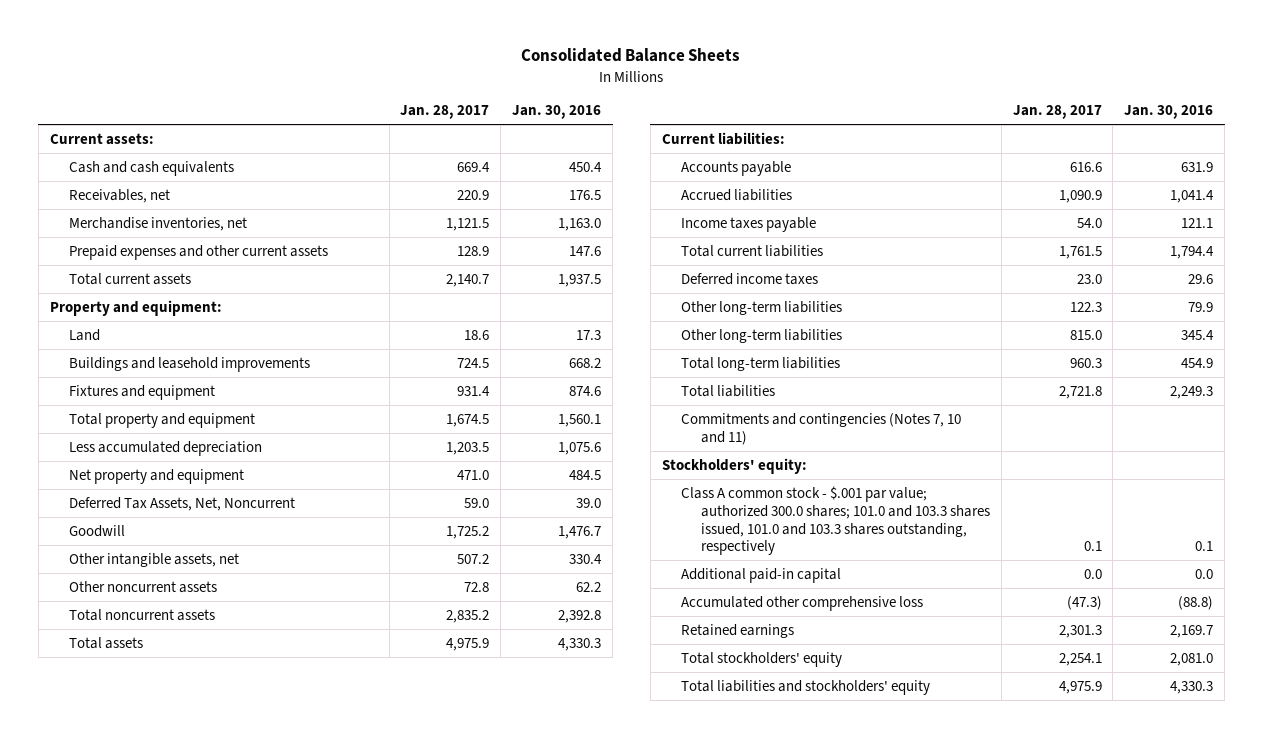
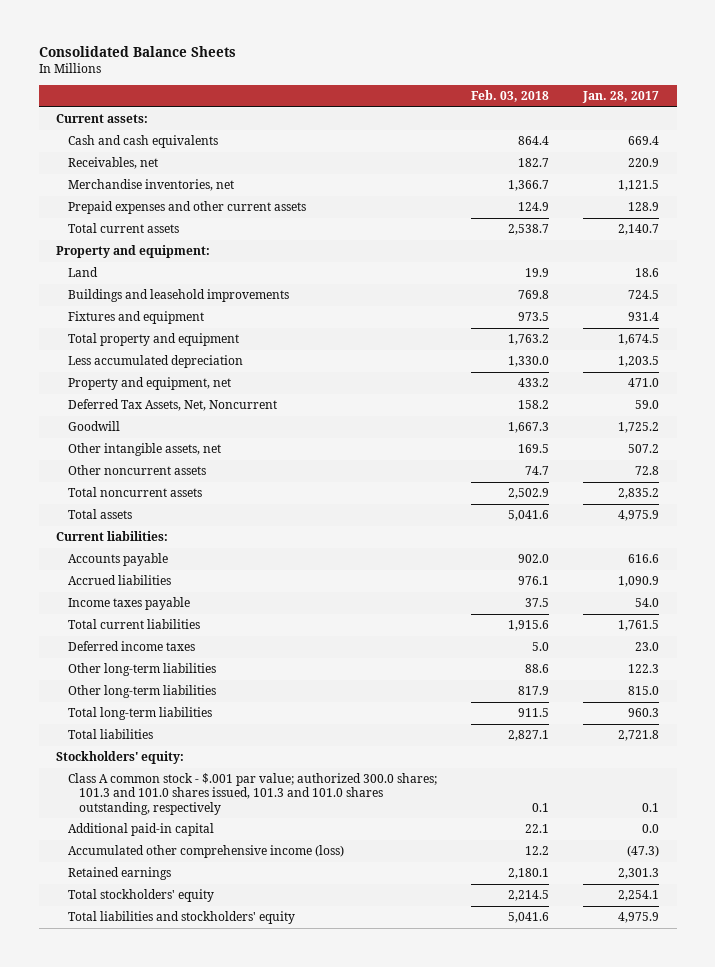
- | Jan. 28, 2017 | Jan. 30, 2016
+ | Feb. 03, 2018 | Jan. 28, 2017
- Net property and equipment | 471.0 | 484.5
+ Property and equipment, net | 433.2 | 471.0
- Commitments and contingencies (Notes 7, 10 and 11)
- Class A common stock - $.001 par value; authorized 300.0 shares; 101.0 and 103.3 shares issued, 101.0 and 103.3 shares outstanding, respectively | 0.1 | 0.1
+ Class A common stock - $.001 par value; authorized 300.0 shares; 101.3 and 101.0 shares issued, 101.3 and 101.0 shares outstanding, respectively | 0.1 | 0.1
- Accumulated other comprehensive loss | (47.3) | (88.8)
+ Accumulated other comprehensive income (loss) | 12.2 | (47.3)

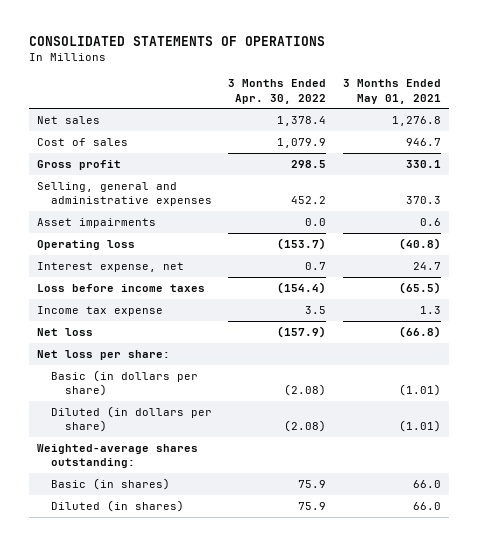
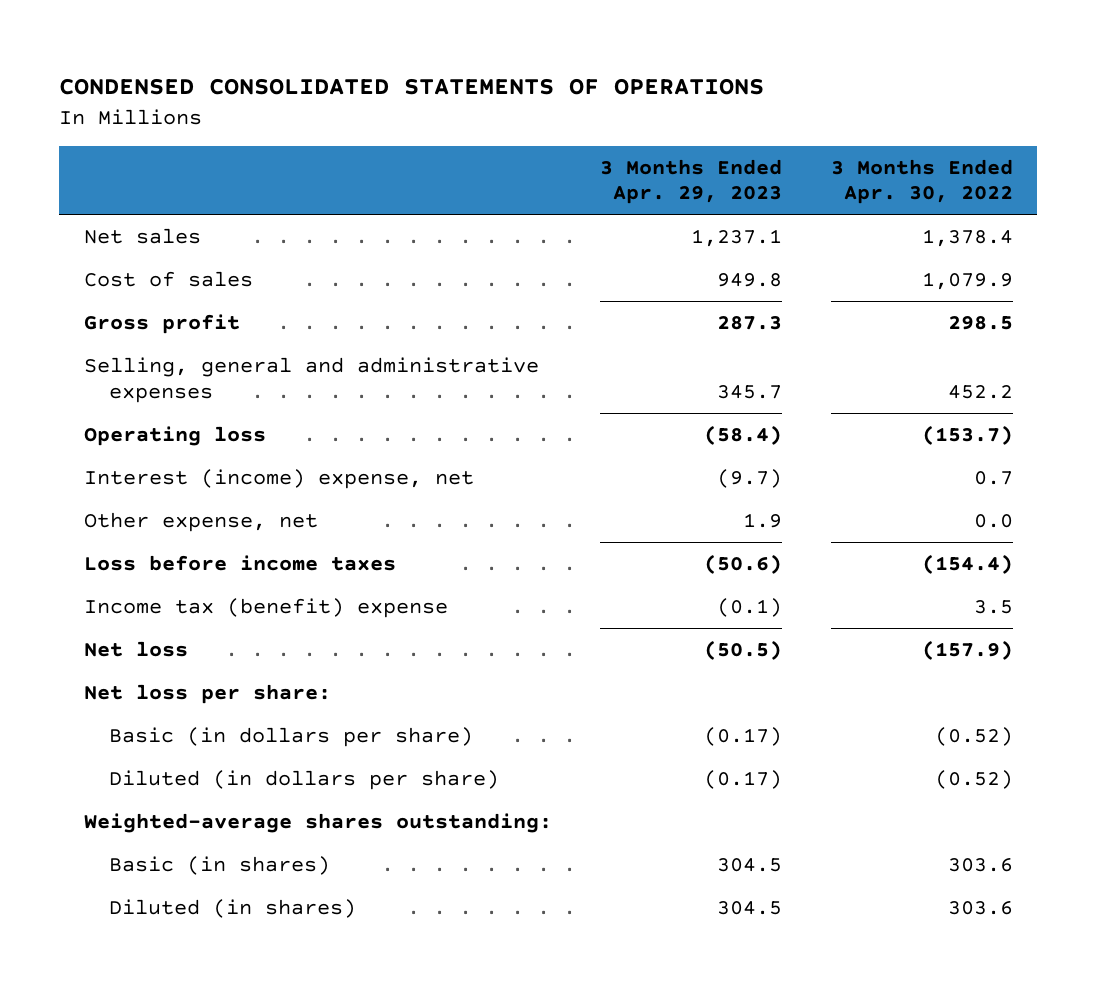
- CONSOLIDATED STATEMENTS OF OPERATIONS
+ CONDENSED CONSOLIDATED STATEMENTS OF OPERATIONS
- | 3 Months Ended Apr. 30, 2022 | 3 Months Ended May 01, 2021
+ | 3 Months Ended Apr. 29, 2023 | 3 Months Ended Apr. 30, 2022
- Asset impairments | 0.0 | 0.6
- Interest expense, net | 0.7 | 24.7
+ Interest (income) expense, net | (9.7) | 0.7
+ Other expense, net | 1.9 | 0.0
- Income tax expense | 3.5 | 1.3
+ Income tax (benefit) expense | (0.1) | 3.5
- Basic (in dollars per share) | (2.08) | (1.01)
- Diluted (in dollars per share) | (2.08) | (1.01)
+ Basic (in dollars per share) | (0.17) | (0.52)
+ Diluted (in dollars per share) | (0.17) | (0.52)
- Basic (in shares) | 75.9 | 66.0
- Diluted (in shares) | 75.9 | 66.0
+ Basic (in shares) | 304.5 | 303.6
+ Diluted (in shares) | 304.5 | 303.6

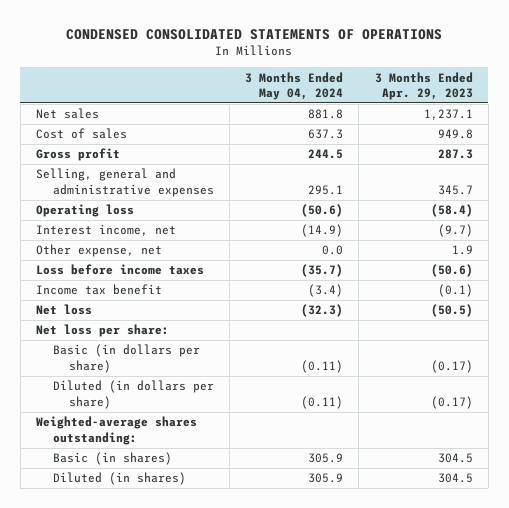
- | 3 Months Ended Apr. 29, 2023 | 3 Months Ended Apr. 30, 2022
+ | 3 Months Ended May 04, 2024 | 3 Months Ended Apr. 29, 2023
- Interest (income) expense, net | (9.7) | 0.7
+ Interest income, net | (14.9) | (9.7)
- Income tax (benefit) expense | (0.1) | 3.5
+ Income tax benefit | (3.4) | (0.1)

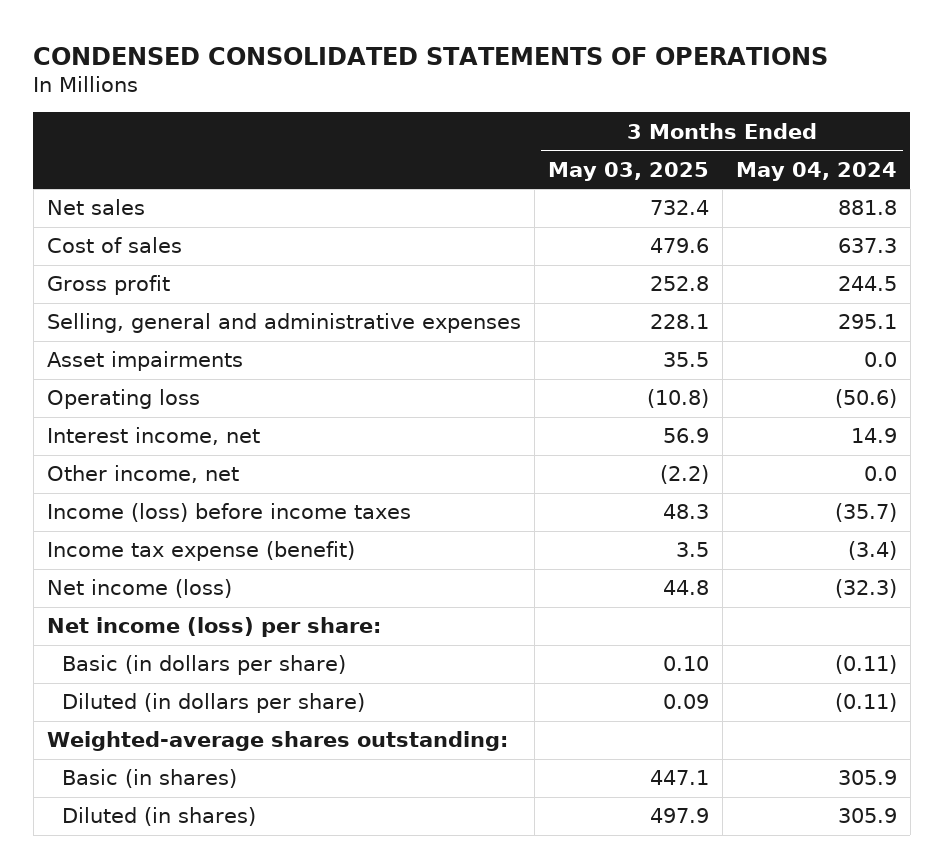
- | 3 Months Ended May 04, 2024 | 3 Months Ended Apr. 29, 2023
+ | 3 Months Ended May 03, 2025 | 3 Months Ended May 04, 2024
+ Asset impairments | 35.5 | 0.0
- Interest income, net | (14.9) | (9.7)
- Other expense, net | 0.0 | 1.9
- Loss before income taxes | (35.7) | (50.6)
- Income tax benefit | (3.4) | (0.1)
- Net loss | (32.3) | (50.5)
- Net loss per share:
+ Interest income, net | 56.9 | 14.9
+ Other income, net | (2.2) | 0.0
+ Income (loss) before income taxes | 48.3 | (35.7)
+ Income tax expense (benefit) | 3.5 | (3.4)
+ Net income (loss) | 44.8 | (32.3)
+ Net income (loss) per share:

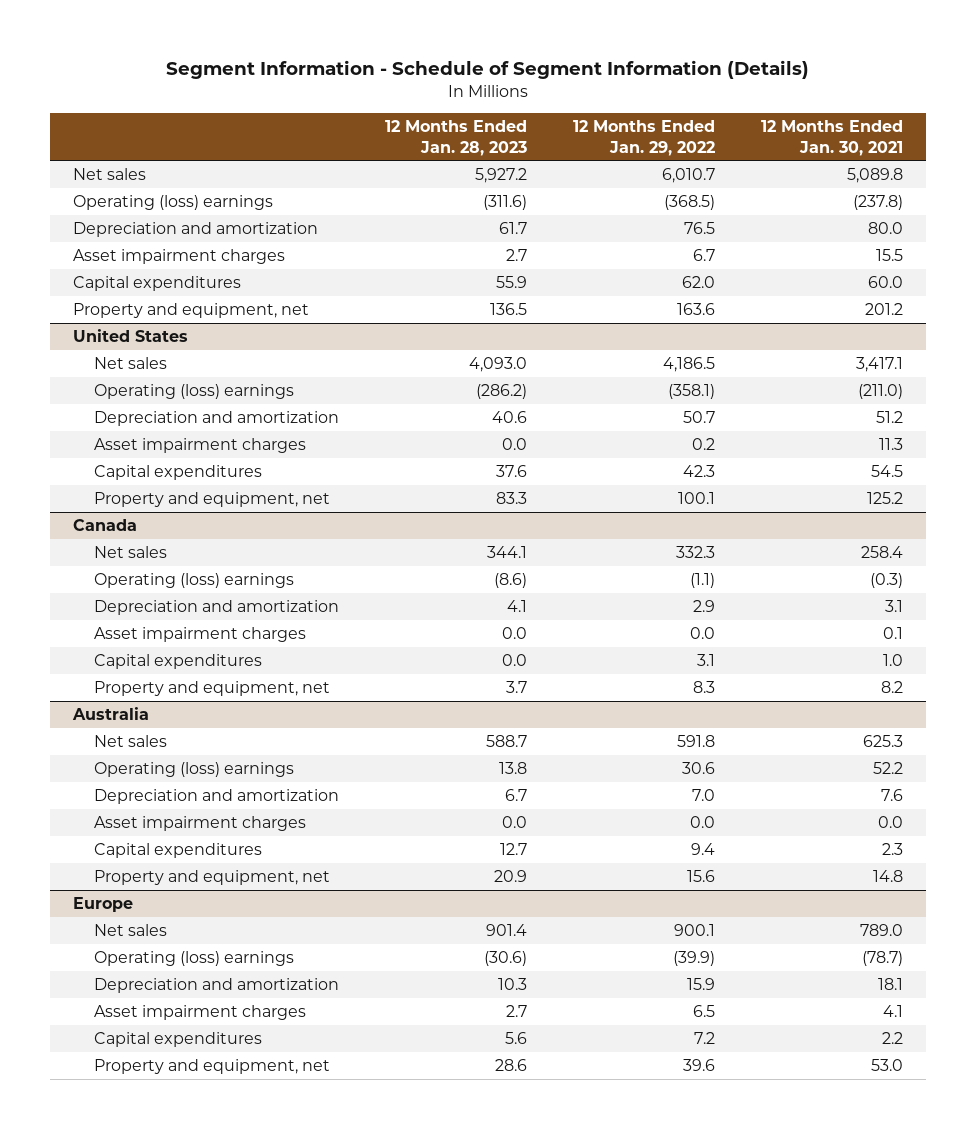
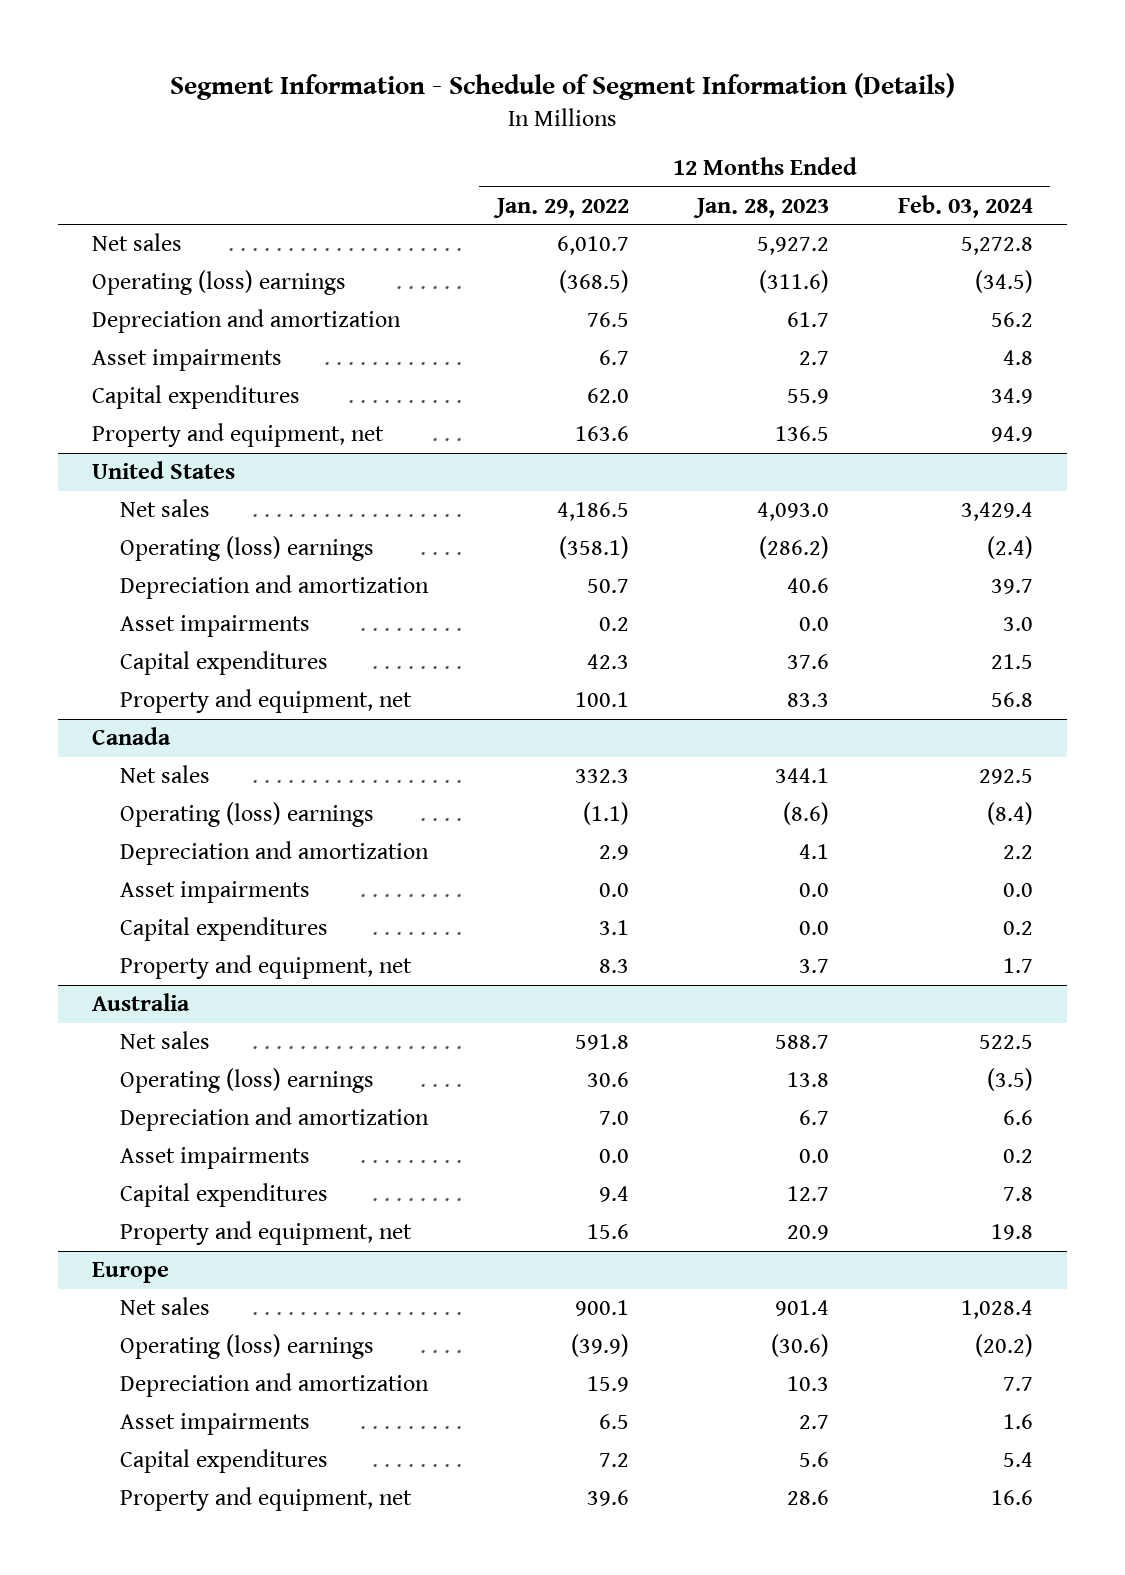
- | 12 Months Ended Jan. 28, 2023 | 12 Months Ended Jan. 29, 2022 | 12 Months Ended Jan. 30, 2021
+ | 12 Months Ended Jan. 29, 2022 | 12 Months Ended Jan. 28, 2023 | 12 Months Ended Feb. 03, 2024
- Asset impairment charges | 2.7 | 6.7 | 15.5
+ Asset impairments | 6.7 | 2.7 | 4.8
@ United States
- Asset impairment charges | 0.0 | 0.2 | 11.3
+ Asset impairments | 0.2 | 0.0 | 3.0
@ Canada
- Asset impairment charges | 0.0 | 0.0 | 0.1
+ Asset impairments | 0.0 | 0.0 | 0.0
@ Australia
- Asset impairment charges | 0.0 | 0.0 | 0.0
+ Asset impairments | 0.0 | 0.0 | 0.2
@ Europe
- Asset impairment charges | 2.7 | 6.5 | 4.1
+ Asset impairments | 6.5 | 2.7 | 1.6

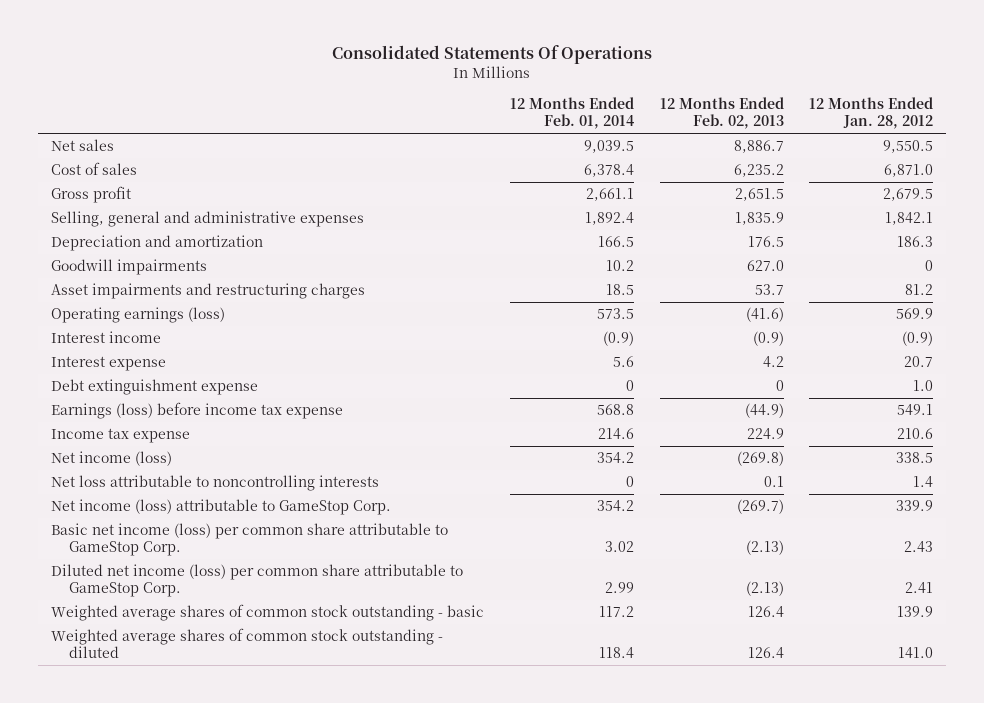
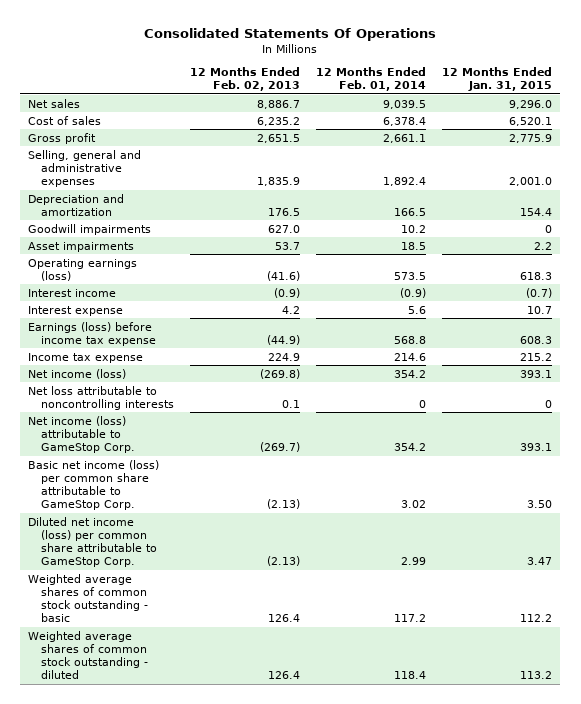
- | 12 Months Ended Feb. 01, 2014 | 12 Months Ended Feb. 02, 2013 | 12 Months Ended Jan. 28, 2012
+ | 12 Months Ended Feb. 02, 2013 | 12 Months Ended Feb. 01, 2014 | 12 Months Ended Jan. 31, 2015
- Asset impairments and restructuring charges | 18.5 | 53.7 | 81.2
+ Asset impairments | 53.7 | 18.5 | 2.2
- Debt extinguishment expense | 0 | 0 | 1.0

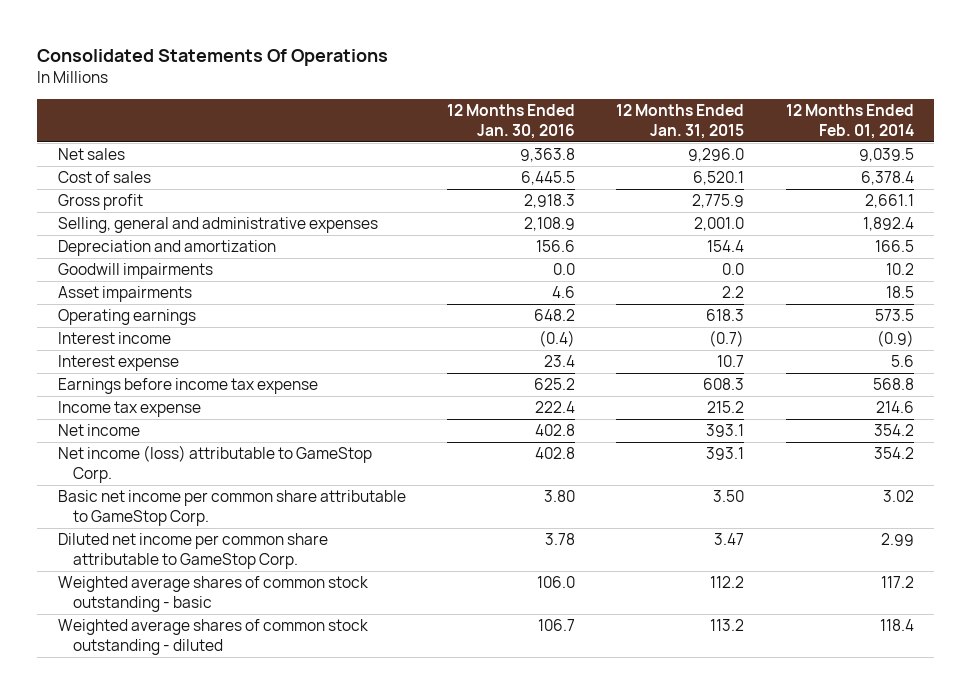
- | 12 Months Ended Feb. 02, 2013 | 12 Months Ended Feb. 01, 2014 | 12 Months Ended Jan. 31, 2015
+ | 12 Months Ended Jan. 30, 2016 | 12 Months Ended Jan. 31, 2015 | 12 Months Ended Feb. 01, 2014
- Goodwill impairments | 627.0 | 10.2 | 0
+ Goodwill impairments | 0.0 | 0.0 | 10.2
- Operating earnings (loss) | (41.6) | 573.5 | 618.3
+ Operating earnings | 648.2 | 618.3 | 573.5
- Earnings (loss) before income tax expense | (44.9) | 568.8 | 608.3
+ Earnings before income tax expense | 625.2 | 608.3 | 568.8
- Net income (loss) | (269.8) | 354.2 | 393.1
- Net loss attributable to noncontrolling interests | 0.1 | 0 | 0
+ Net income | 402.8 | 393.1 | 354.2
- Basic net income (loss) per common share attributable to GameStop Corp. | (2.13) | 3.02 | 3.50
- Diluted net income (loss) per common share attributable to GameStop Corp. | (2.13) | 2.99 | 3.47
+ Basic net income per common share attributable to GameStop Corp. | 3.80 | 3.50 | 3.02
+ Diluted net income per common share attributable to GameStop Corp. | 3.78 | 3.47 | 2.99

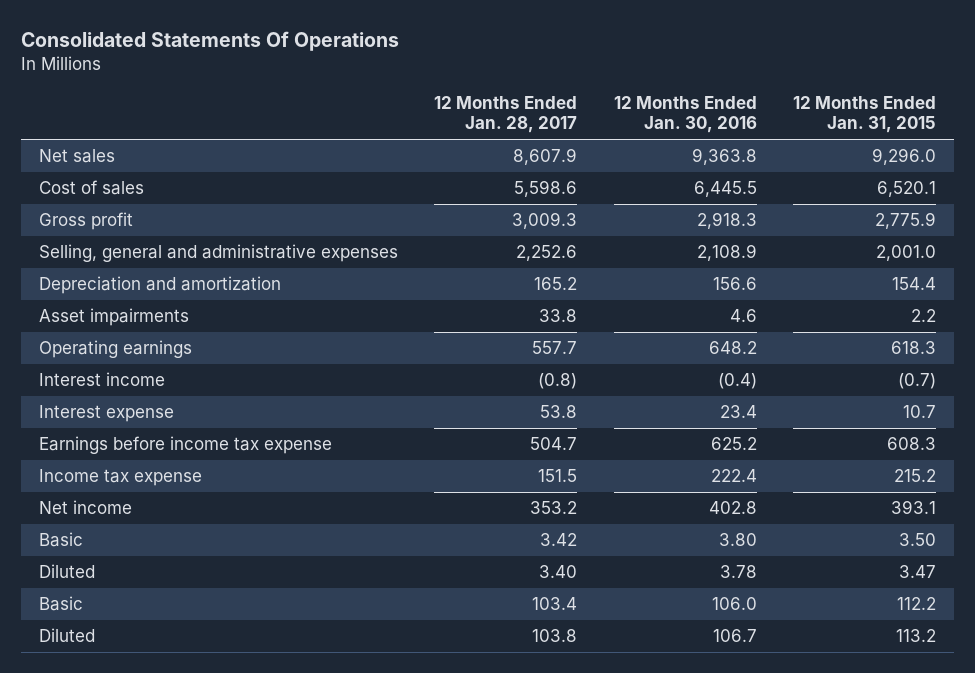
- | 12 Months Ended Jan. 30, 2016 | 12 Months Ended Jan. 31, 2015 | 12 Months Ended Feb. 01, 2014
+ | 12 Months Ended Jan. 28, 2017 | 12 Months Ended Jan. 30, 2016 | 12 Months Ended Jan. 31, 2015
- Goodwill impairments | 0.0 | 0.0 | 10.2
- Net income (loss) attributable to GameStop Corp. | 402.8 | 393.1 | 354.2
- Basic net income per common share attributable to GameStop Corp. | 3.80 | 3.50 | 3.02
- Diluted net income per common share attributable to GameStop Corp. | 3.78 | 3.47 | 2.99
- Weighted average shares of common stock outstanding - basic | 106.0 | 112.2 | 117.2
- Weighted average shares of common stock outstanding - diluted | 106.7 | 113.2 | 118.4
+ Basic | 3.42 | 3.80 | 3.50
+ Diluted | 3.40 | 3.78 | 3.47
+ Basic | 103.4 | 106.0 | 112.2
+ Diluted | 103.8 | 106.7 | 113.2

